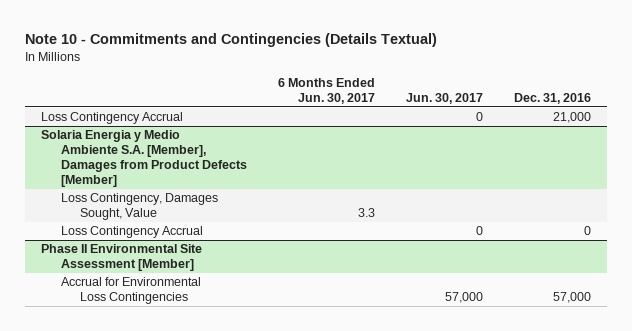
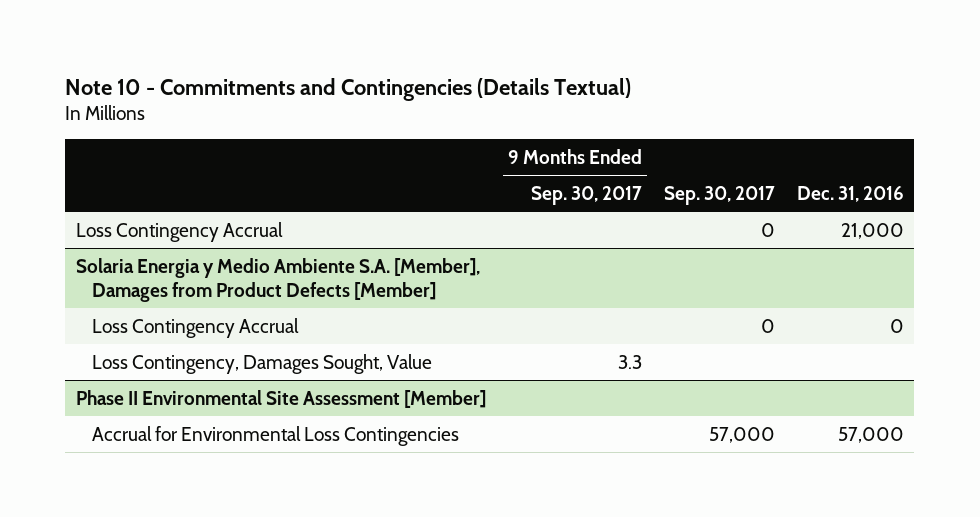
- | 6 Months Ended Jun. 30, 2017 | Jun. 30, 2017 | Dec. 31, 2016
+ | 9 Months Ended Sep. 30, 2017 | Sep. 30, 2017 | Dec. 31, 2016
@ Solaria Energia y Medio Ambiente S.A. [Member], Damages from Product Defects [Member]
moved down: Loss Contingency, Damages Sought, Value | 3.3 | |

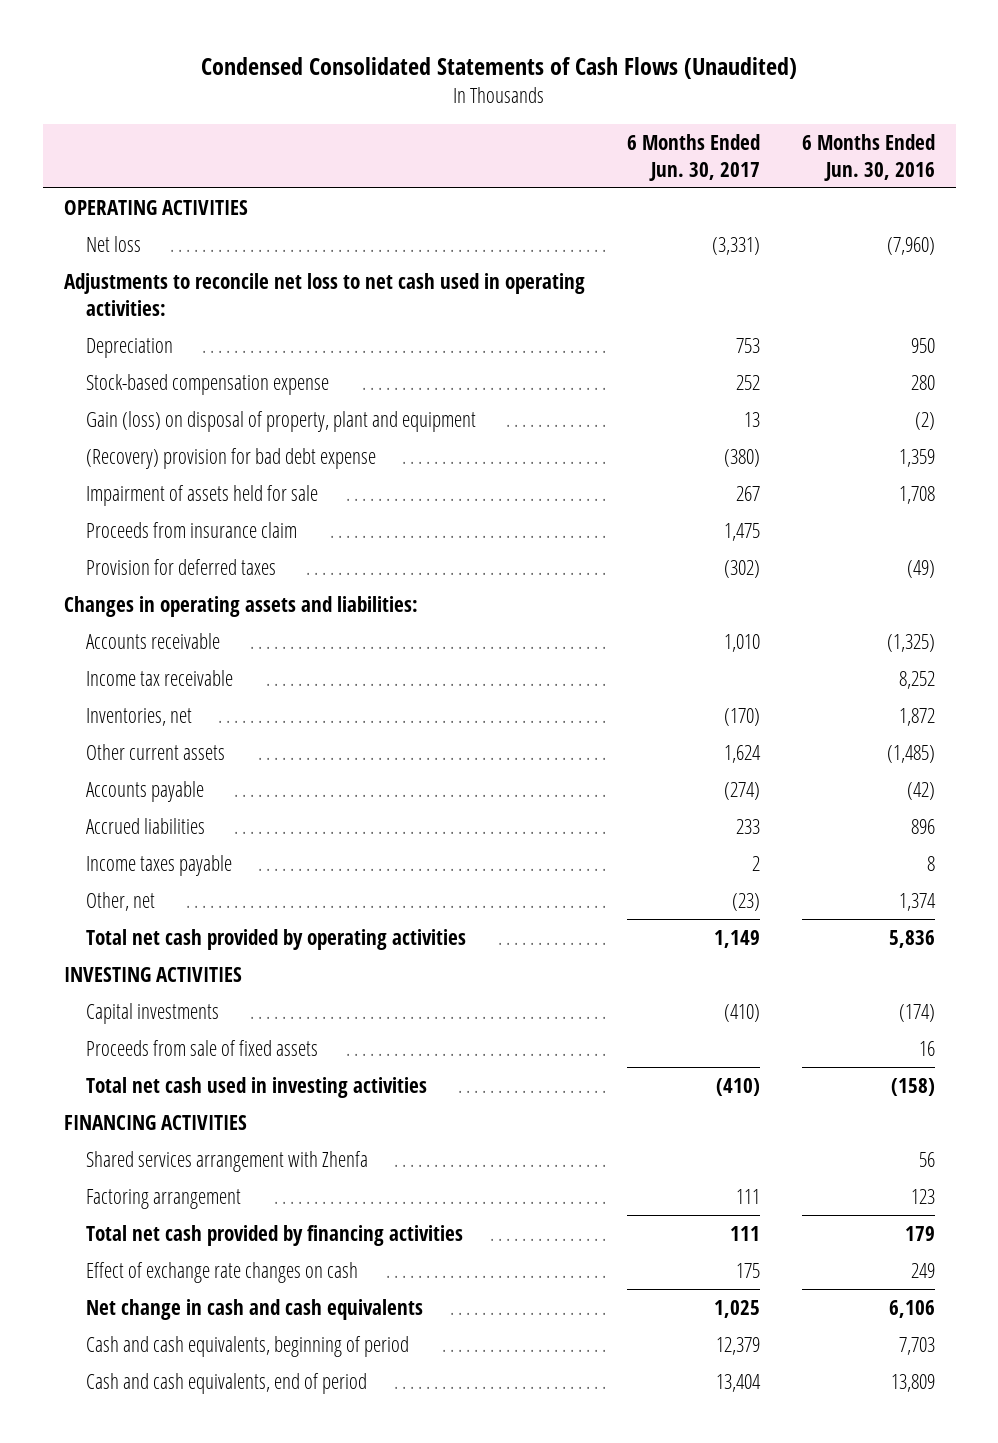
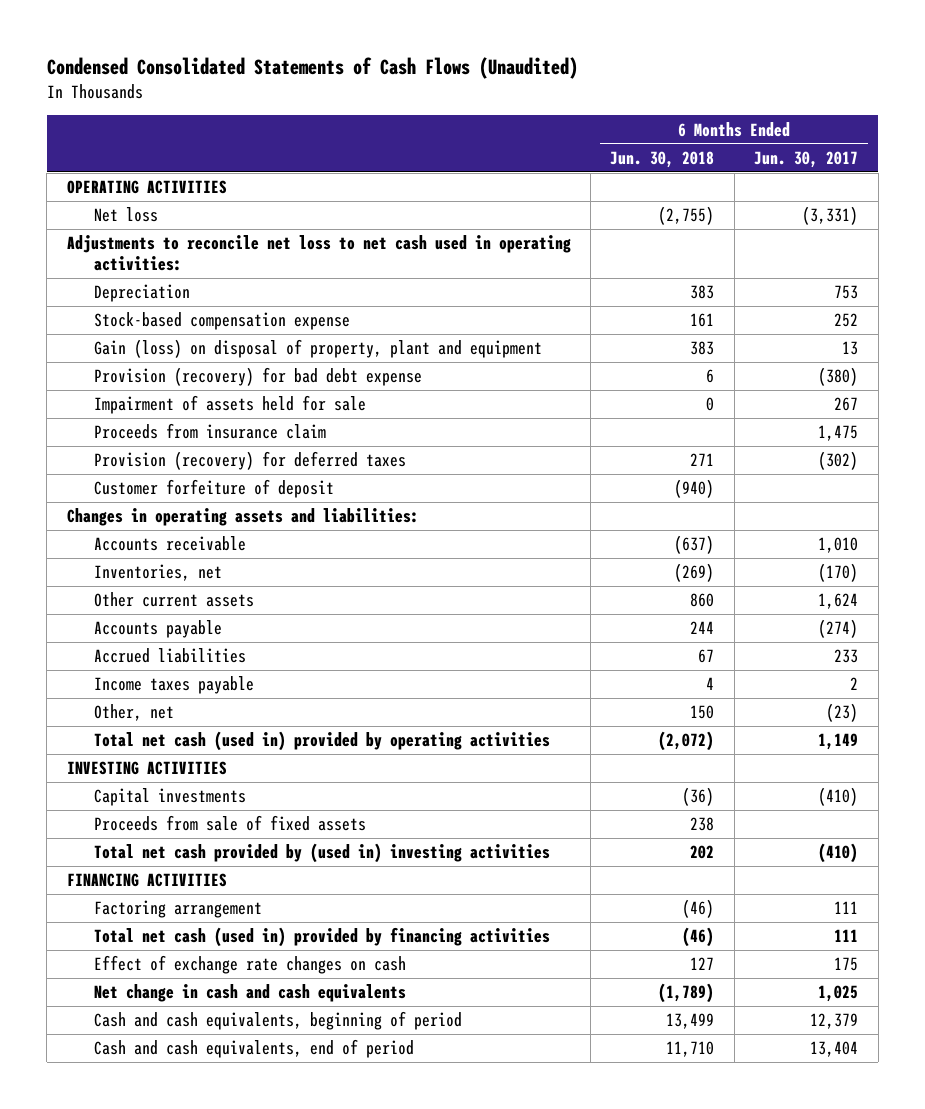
- | 6 Months Ended Jun. 30, 2017 | 6 Months Ended Jun. 30, 2016
+ | 6 Months Ended Jun. 30, 2018 | 6 Months Ended Jun. 30, 2017
- (Recovery) provision for bad debt expense | (380) | 1,359
+ Provision (recovery) for bad debt expense | 6 | (380)
- Provision for deferred taxes | (302) | (49)
+ Provision (recovery) for deferred taxes | 271 | (302)
+ Customer forfeiture of deposit | (940) |
- Income tax receivable | | 8,252
- Total net cash provided by operating activities | 1,149 | 5,836
+ Total net cash (used in) provided by operating activities | (2,072) | 1,149
- Total net cash used in investing activities | (410) | (158)
+ Total net cash provided by (used in) investing activities | 202 | (410)
- Shared services arrangement with Zhenfa | | 56
- Total net cash provided by financing activities | 111 | 179
+ Total net cash (used in) provided by financing activities | (46) | 111

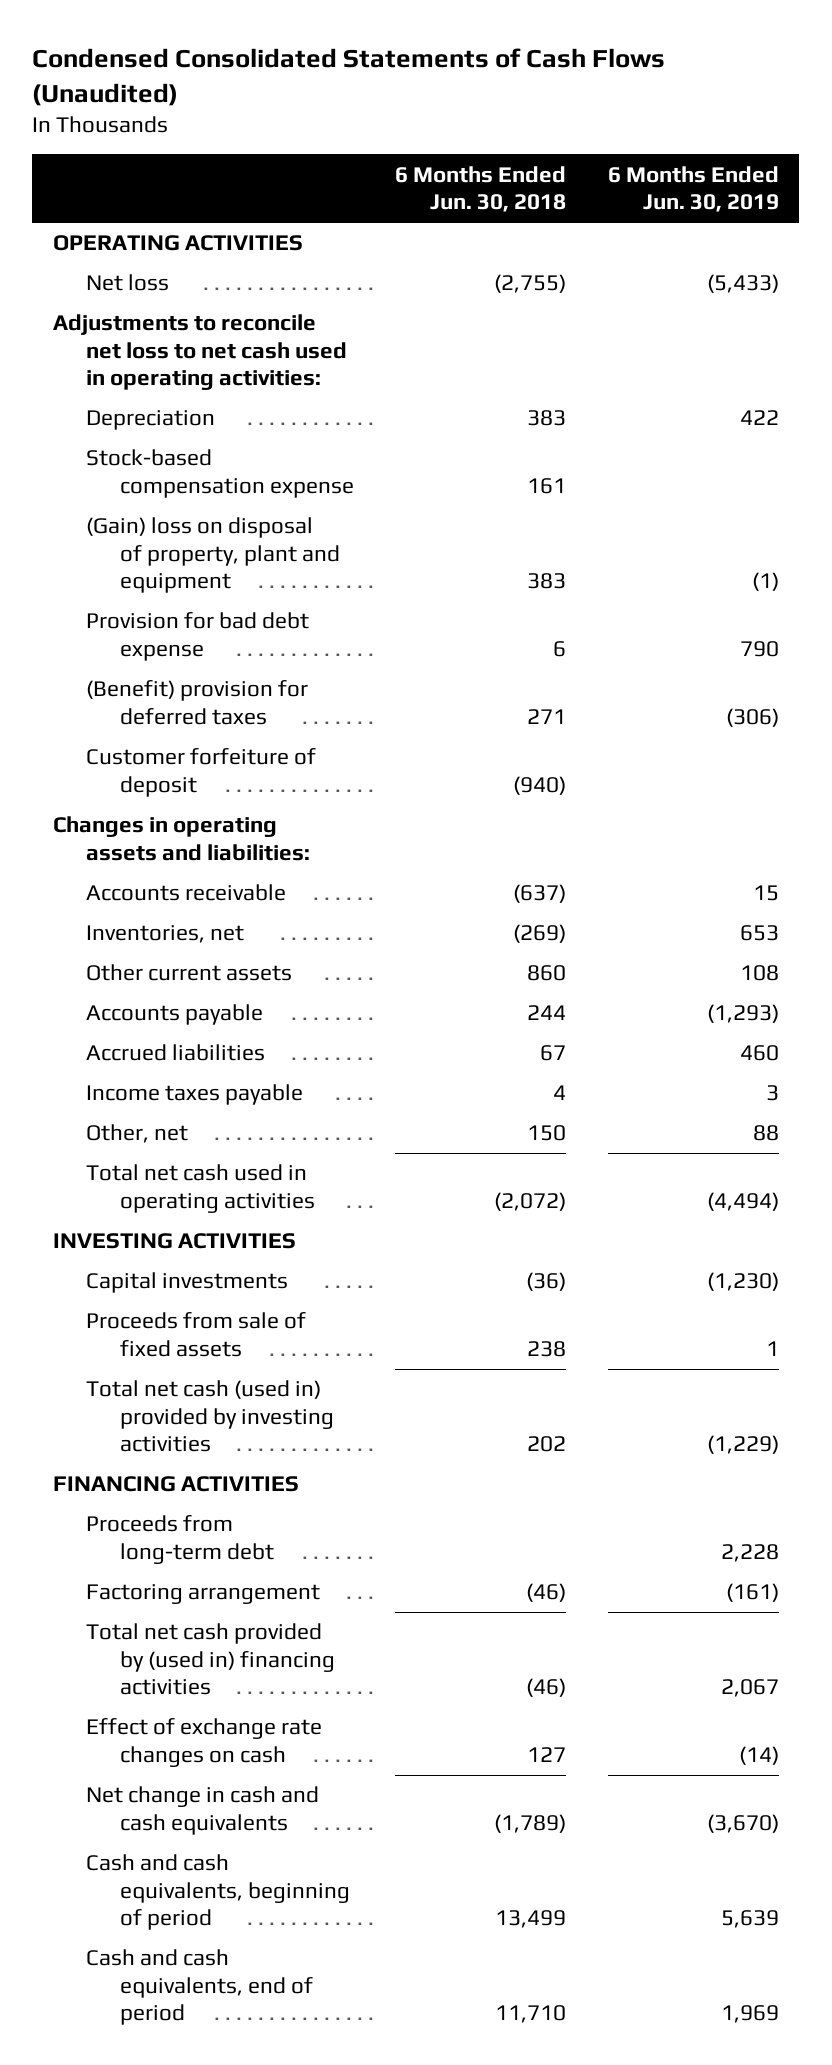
- | 6 Months Ended Jun. 30, 2018 | 6 Months Ended Jun. 30, 2017
+ | 6 Months Ended Jun. 30, 2018 | 6 Months Ended Jun. 30, 2019
- Gain (loss) on disposal of property, plant and equipment | 383 | 13
- Provision (recovery) for bad debt expense | 6 | (380)
- Impairment of assets held for sale | 0 | 267
- Proceeds from insurance claim | | 1,475
- Provision (recovery) for deferred taxes | 271 | (302)
+ (Gain) loss on disposal of property, plant and equipment | 383 | (1)
+ Provision for bad debt expense | 6 | 790
+ (Benefit) provision for deferred taxes | 271 | (306)
- Total net cash (used in) provided by operating activities | (2,072) | 1,149
+ Total net cash used in operating activities | (2,072) | (4,494)
- Total net cash provided by (used in) investing activities | 202 | (410)
+ Total net cash (used in) provided by investing activities | 202 | (1,229)
+ Proceeds from long-term debt | | 2,228
- Total net cash (used in) provided by financing activities | (46) | 111
+ Total net cash provided by (used in) financing activities | (46) | 2,067

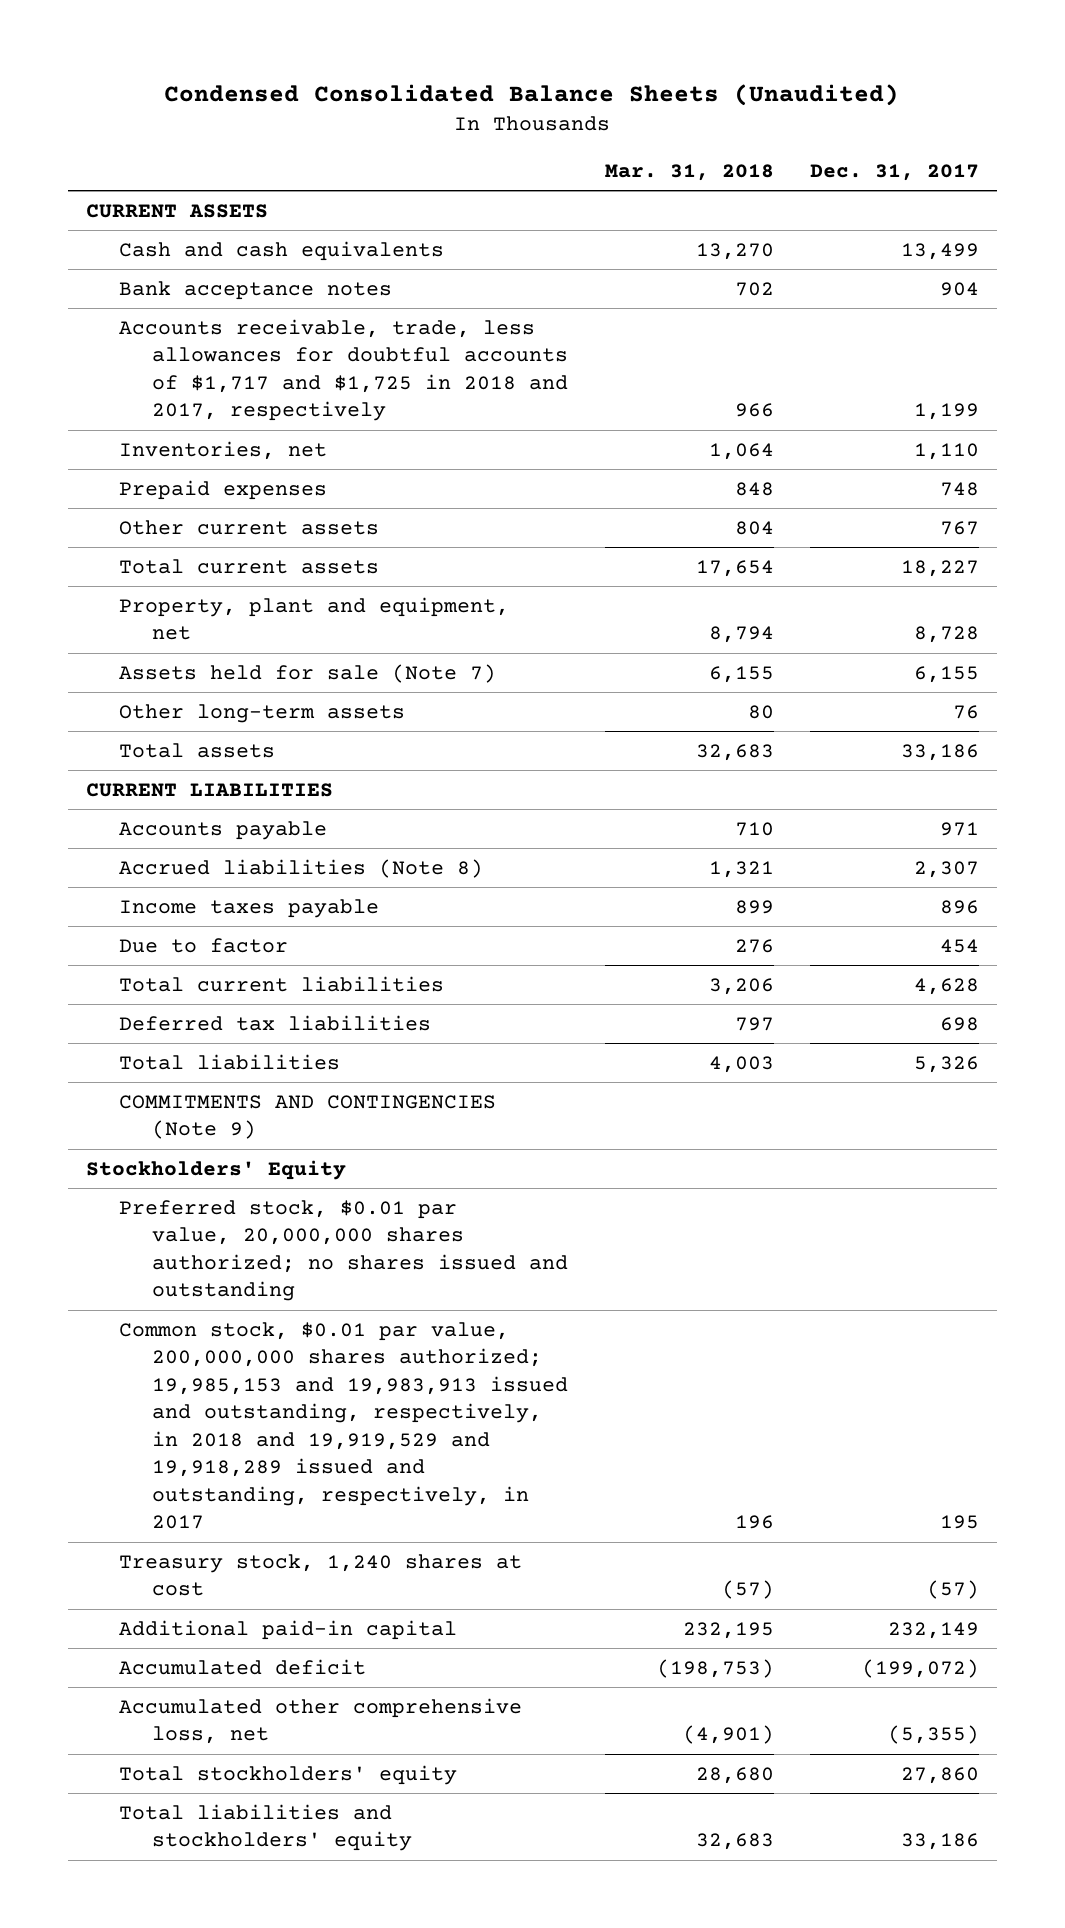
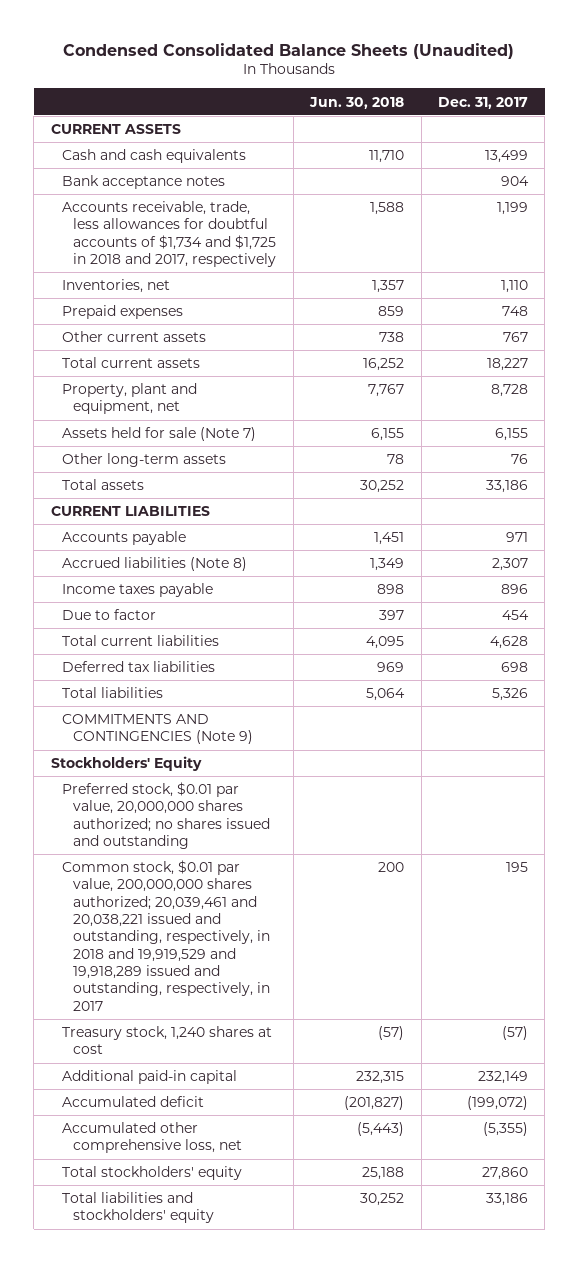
- | Mar. 31, 2018 | Dec. 31, 2017
+ | Jun. 30, 2018 | Dec. 31, 2017
- Accounts receivable, trade, less allowances for doubtful accounts of $1,717 and $1,725 in 2018 and 2017, respectively | 966 | 1,199
+ Accounts receivable, trade, less allowances for doubtful accounts of $1,734 and $1,725 in 2018 and 2017, respectively | 1,588 | 1,199
- Common stock, $0.01 par value, 200,000,000 shares authorized; 19,985,153 and 19,983,913 issued and outstanding, respectively, in 2018 and 19,919,529 and 19,918,289 issued and outstanding, respectively, in 2017 | 196 | 195
+ Common stock, $0.01 par value, 200,000,000 shares authorized; 20,039,461 and 20,038,221 issued and outstanding, respectively, in 2018 and 19,919,529 and 19,918,289 issued and outstanding, respectively, in 2017 | 200 | 195

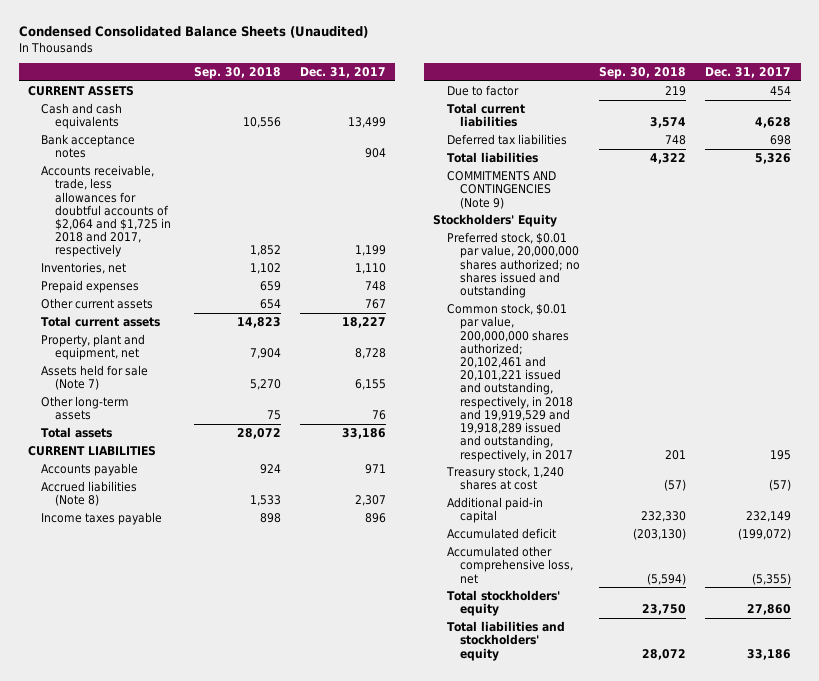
- | Jun. 30, 2018 | Dec. 31, 2017
+ | Sep. 30, 2018 | Dec. 31, 2017
- Accounts receivable, trade, less allowances for doubtful accounts of $1,734 and $1,725 in 2018 and 2017, respectively | 1,588 | 1,199
+ Accounts receivable, trade, less allowances for doubtful accounts of $2,064 and $1,725 in 2018 and 2017, respectively | 1,852 | 1,199
- Common stock, $0.01 par value, 200,000,000 shares authorized; 20,039,461 and 20,038,221 issued and outstanding, respectively, in 2018 and 19,919,529 and 19,918,289 issued and outstanding, respectively, in 2017 | 200 | 195
+ Common stock, $0.01 par value, 200,000,000 shares authorized; 20,102,461 and 20,101,221 issued and outstanding, respectively, in 2018 and 19,919,529 and 19,918,289 issued and outstanding, respectively, in 2017 | 201 | 195

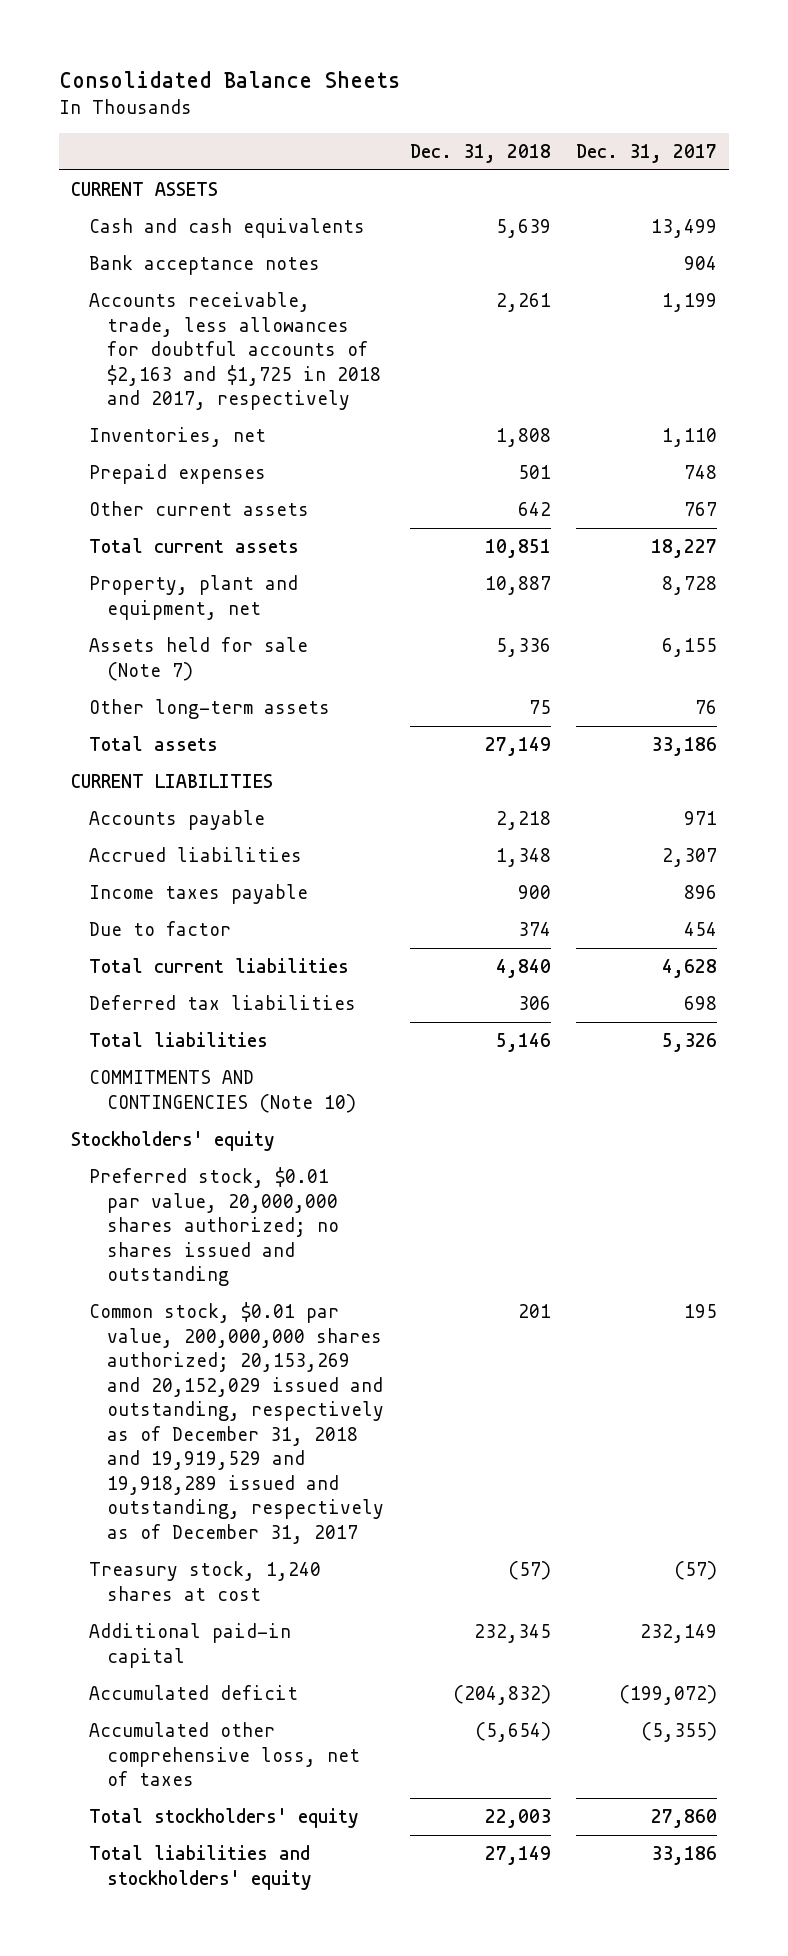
- Condensed Consolidated Balance Sheets (Unaudited)
+ Consolidated Balance Sheets
- | Sep. 30, 2018 | Dec. 31, 2017
+ | Dec. 31, 2018 | Dec. 31, 2017
- Accounts receivable, trade, less allowances for doubtful accounts of $2,064 and $1,725 in 2018 and 2017, respectively | 1,852 | 1,199
+ Accounts receivable, trade, less allowances for doubtful accounts of $2,163 and $1,725 in 2018 and 2017, respectively | 2,261 | 1,199
- Accrued liabilities (Note 8) | 1,533 | 2,307
+ Accrued liabilities | 1,348 | 2,307
- COMMITMENTS AND CONTINGENCIES (Note 9)
- Stockholders' Equity
+ COMMITMENTS AND CONTINGENCIES (Note 10)
+ Stockholders' equity
- Common stock, $0.01 par value, 200,000,000 shares authorized; 20,102,461 and 20,101,221 issued and outstanding, respectively, in 2018 and 19,919,529 and 19,918,289 issued and outstanding, respectively, in 2017 | 201 | 195
+ Common stock, $0.01 par value, 200,000,000 shares authorized; 20,153,269 and 20,152,029 issued and outstanding, respectively as of December 31, 2018 and 19,919,529 and 19,918,289 issued and outstanding, respectively as of December 31, 2017 | 201 | 195
- Accumulated other comprehensive loss, net | (5,594) | (5,355)
+ Accumulated other comprehensive loss, net of taxes | (5,654) | (5,355)

